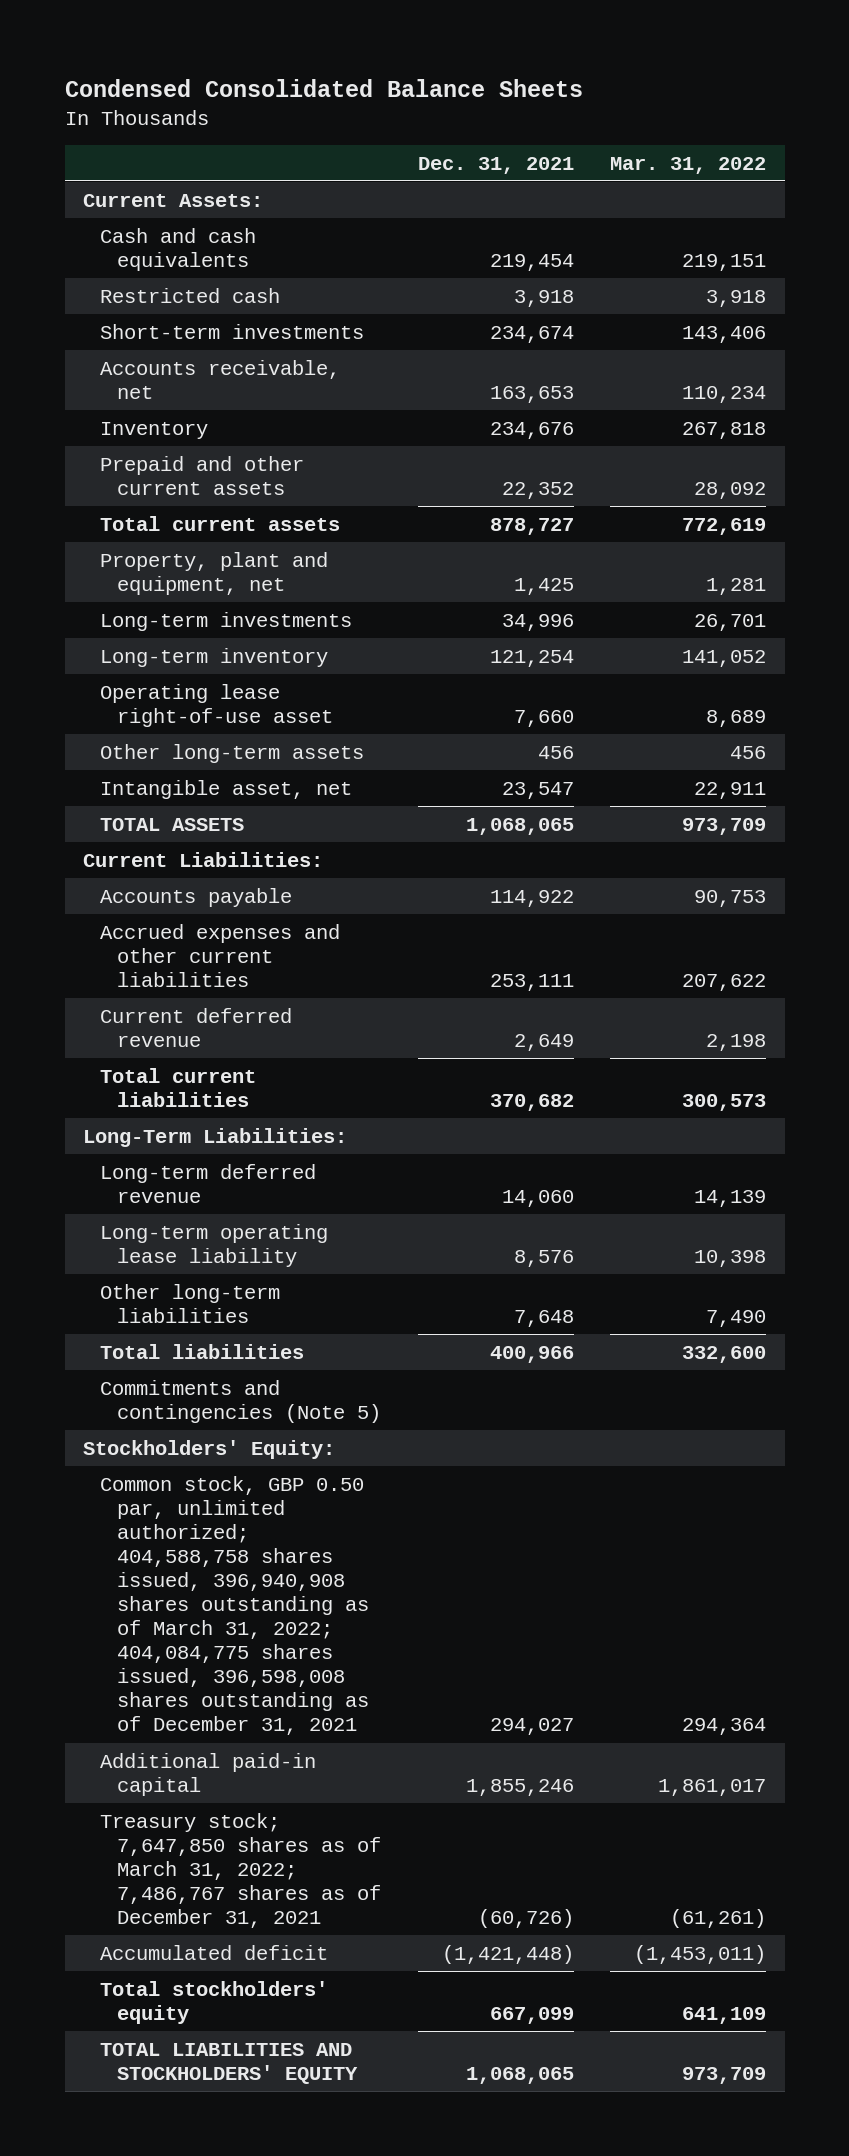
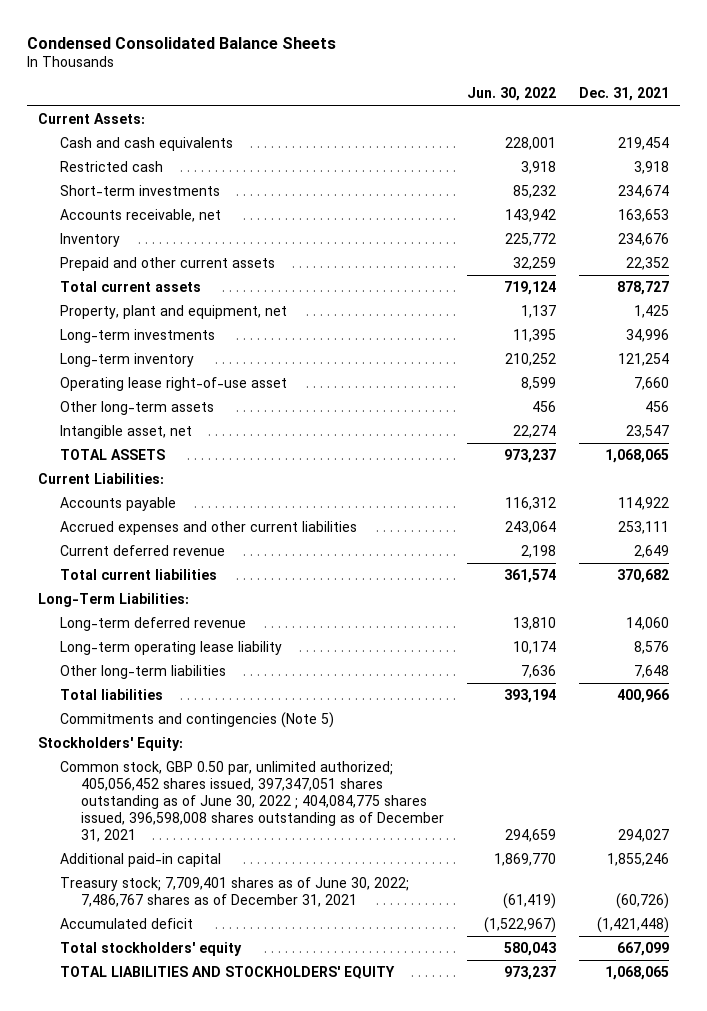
- | Dec. 31, 2021 | Mar. 31, 2022
+ | Jun. 30, 2022 | Dec. 31, 2021
- Common stock, GBP 0.50 par, unlimited authorized; 404,588,758 shares issued, 396,940,908 shares outstanding as of March 31, 2022; 404,084,775 shares issued, 396,598,008 shares outstanding as of December 31, 2021 | 294,027 | 294,364
+ Common stock, GBP 0.50 par, unlimited authorized; 405,056,452 shares issued, 397,347,051 shares outstanding as of June 30, 2022 ; 404,084,775 shares issued, 396,598,008 shares outstanding as of December 31, 2021 | 294,659 | 294,027
- Treasury stock; 7,647,850 shares as of March 31, 2022; 7,486,767 shares as of December 31, 2021 | (60,726) | (61,261)
+ Treasury stock; 7,709,401 shares as of June 30, 2022; 7,486,767 shares as of December 31, 2021 | (61,419) | (60,726)

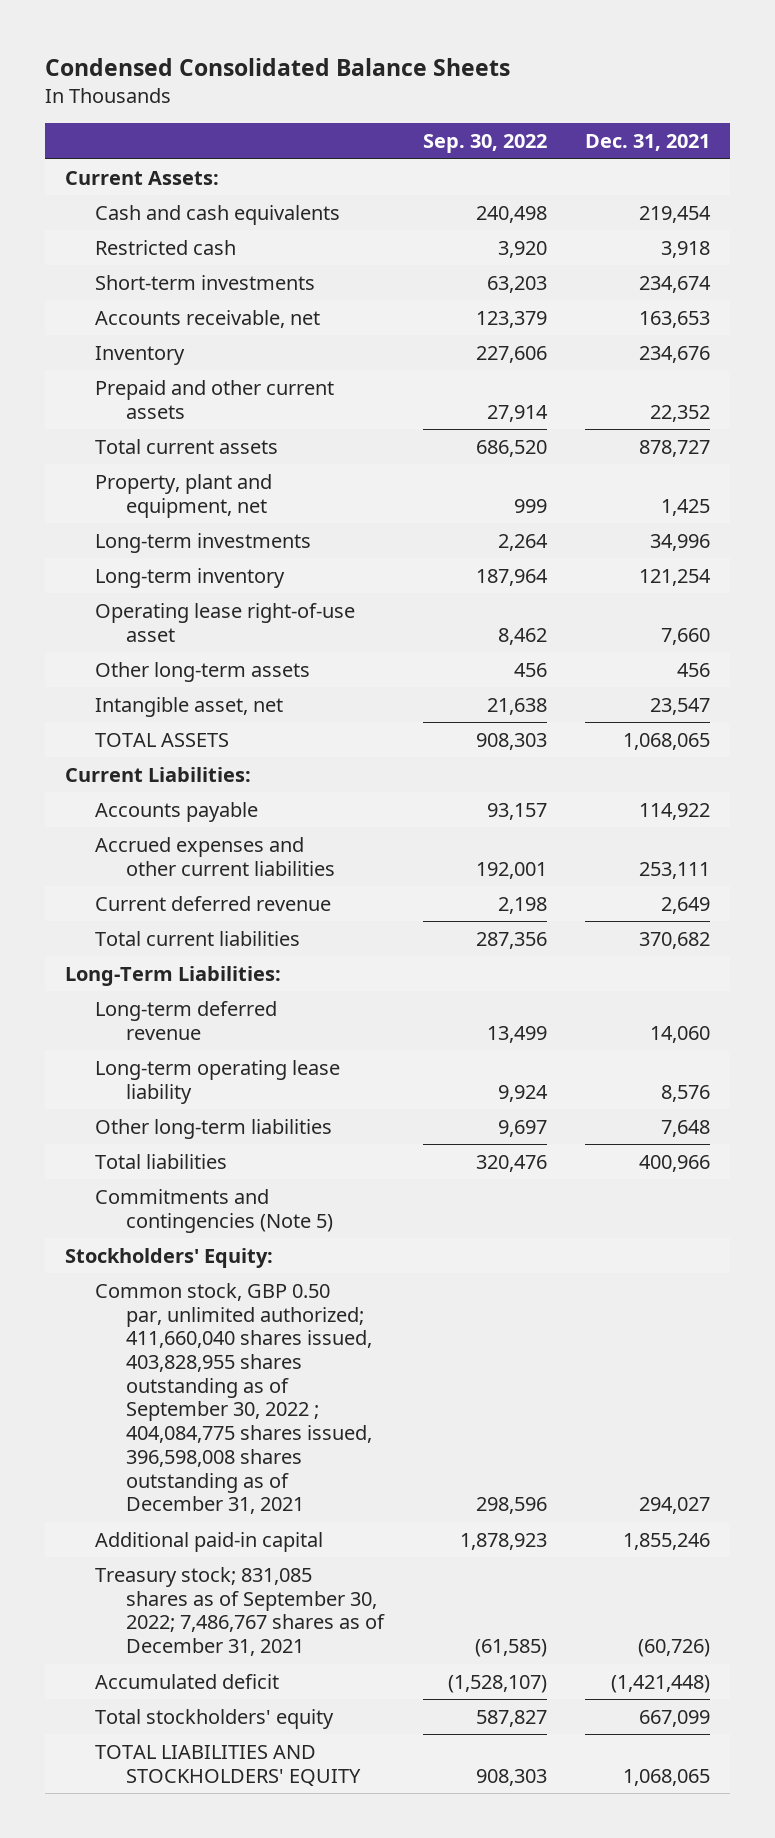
- | Jun. 30, 2022 | Dec. 31, 2021
+ | Sep. 30, 2022 | Dec. 31, 2021
- Common stock, GBP 0.50 par, unlimited authorized; 405,056,452 shares issued, 397,347,051 shares outstanding as of June 30, 2022 ; 404,084,775 shares issued, 396,598,008 shares outstanding as of December 31, 2021 | 294,659 | 294,027
+ Common stock, GBP 0.50 par, unlimited authorized; 411,660,040 shares issued, 403,828,955 shares outstanding as of September 30, 2022 ; 404,084,775 shares issued, 396,598,008 shares outstanding as of December 31, 2021 | 298,596 | 294,027
- Treasury stock; 7,709,401 shares as of June 30, 2022; 7,486,767 shares as of December 31, 2021 | (61,419) | (60,726)
+ Treasury stock; 831,085 shares as of September 30, 2022; 7,486,767 shares as of December 31, 2021 | (61,585) | (60,726)

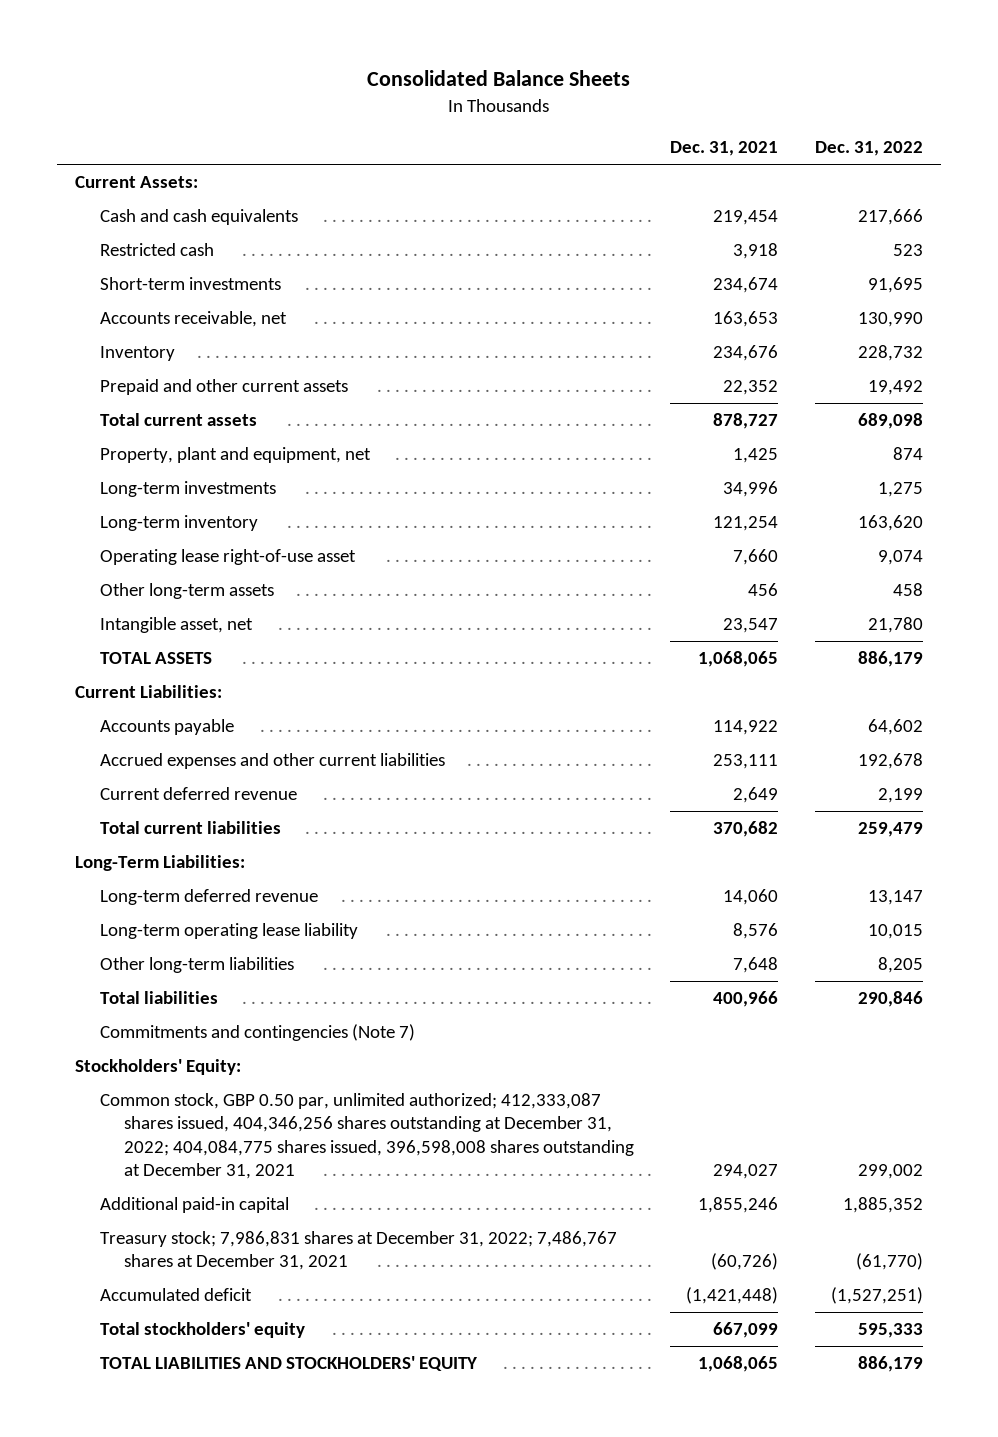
- Condensed Consolidated Balance Sheets
+ Consolidated Balance Sheets
- | Sep. 30, 2022 | Dec. 31, 2021
+ | Dec. 31, 2021 | Dec. 31, 2022
- Commitments and contingencies (Note 5)
+ Commitments and contingencies (Note 7)
- Common stock, GBP 0.50 par, unlimited authorized; 411,660,040 shares issued, 403,828,955 shares outstanding as of September 30, 2022 ; 404,084,775 shares issued, 396,598,008 shares outstanding as of December 31, 2021 | 298,596 | 294,027
+ Common stock, GBP 0.50 par, unlimited authorized; 412,333,087 shares issued, 404,346,256 shares outstanding at December 31, 2022; 404,084,775 shares issued, 396,598,008 shares outstanding at December 31, 2021 | 294,027 | 299,002
- Treasury stock; 831,085 shares as of September 30, 2022; 7,486,767 shares as of December 31, 2021 | (61,585) | (60,726)
+ Treasury stock; 7,986,831 shares at December 31, 2022; 7,486,767 shares at December 31, 2021 | (60,726) | (61,770)

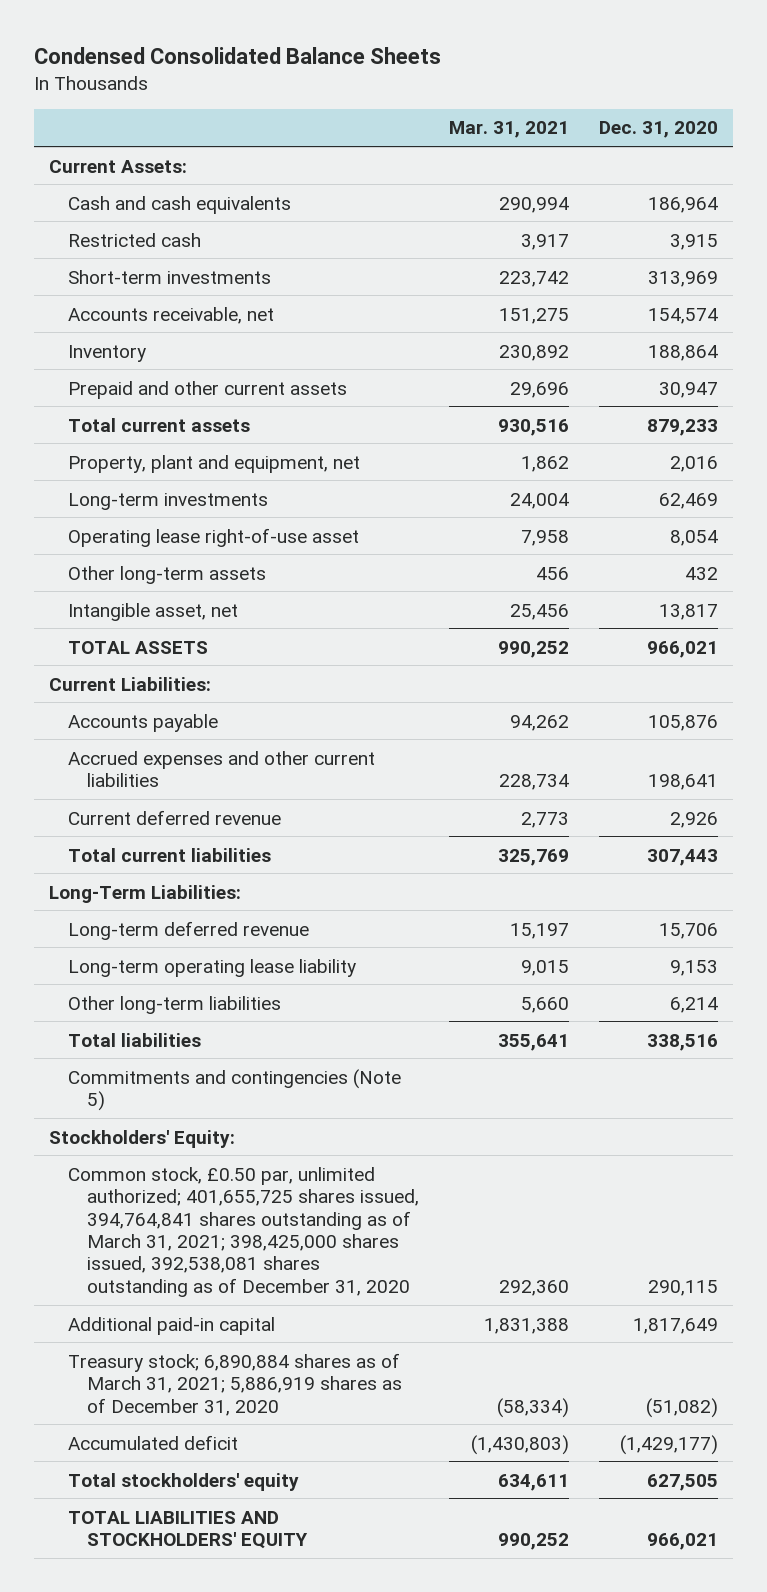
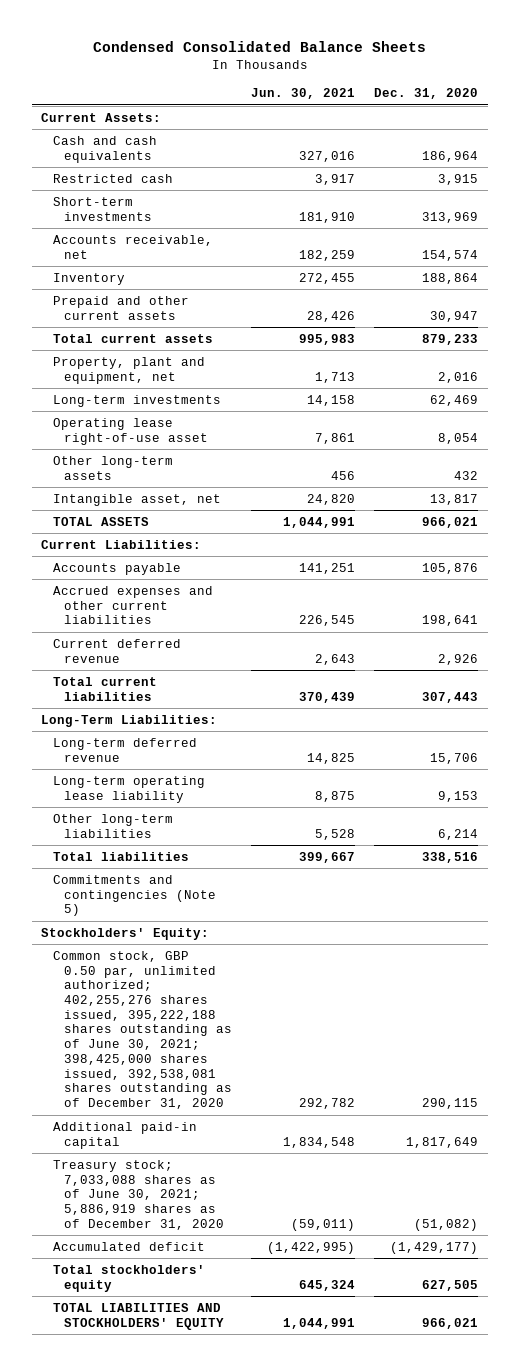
- | Mar. 31, 2021 | Dec. 31, 2020
+ | Jun. 30, 2021 | Dec. 31, 2020
- Common stock, £0.50 par, unlimited authorized; 401,655,725 shares issued, 394,764,841 shares outstanding as of March 31, 2021; 398,425,000 shares issued, 392,538,081 shares outstanding as of December 31, 2020 | 292,360 | 290,115
+ Common stock, GBP 0.50 par, unlimited authorized; 402,255,276 shares issued, 395,222,188 shares outstanding as of June 30, 2021; 398,425,000 shares issued, 392,538,081 shares outstanding as of December 31, 2020 | 292,782 | 290,115
- Treasury stock; 6,890,884 shares as of March 31, 2021; 5,886,919 shares as of December 31, 2020 | (58,334) | (51,082)
+ Treasury stock; 7,033,088 shares as of June 30, 2021; 5,886,919 shares as of December 31, 2020 | (59,011) | (51,082)

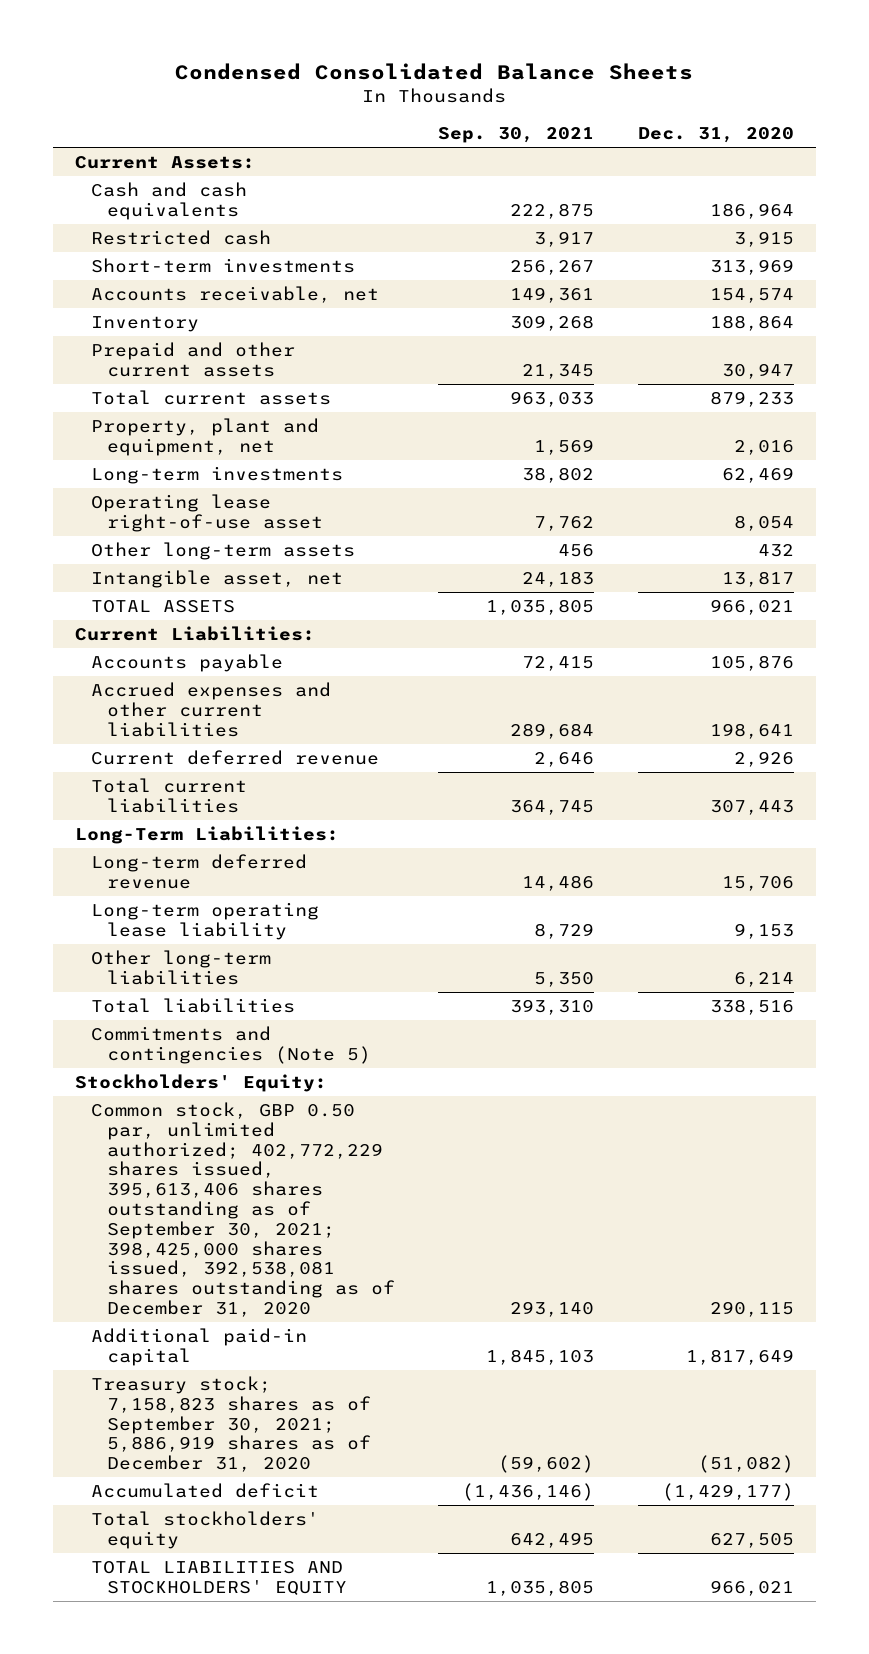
- | Jun. 30, 2021 | Dec. 31, 2020
+ | Sep. 30, 2021 | Dec. 31, 2020
- Common stock, GBP 0.50 par, unlimited authorized; 402,255,276 shares issued, 395,222,188 shares outstanding as of June 30, 2021; 398,425,000 shares issued, 392,538,081 shares outstanding as of December 31, 2020 | 292,782 | 290,115
+ Common stock, GBP 0.50 par, unlimited authorized; 402,772,229 shares issued, 395,613,406 shares outstanding as of September 30, 2021; 398,425,000 shares issued, 392,538,081 shares outstanding as of December 31, 2020 | 293,140 | 290,115
- Treasury stock; 7,033,088 shares as of June 30, 2021; 5,886,919 shares as of December 31, 2020 | (59,011) | (51,082)
+ Treasury stock; 7,158,823 shares as of September 30, 2021; 5,886,919 shares as of December 31, 2020 | (59,602) | (51,082)

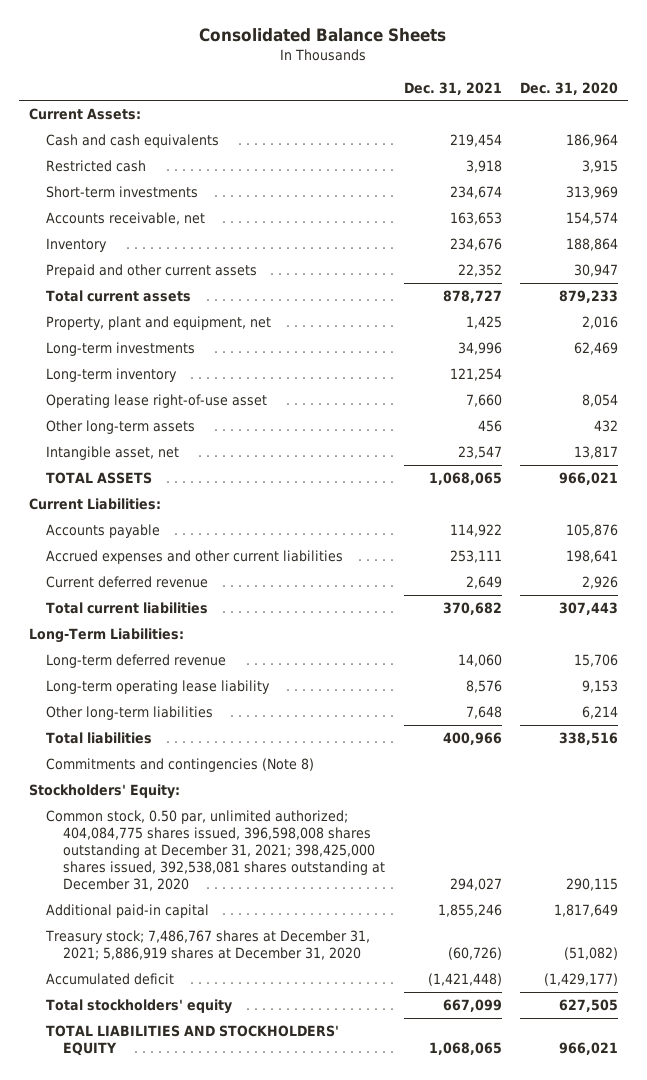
- Condensed Consolidated Balance Sheets
+ Consolidated Balance Sheets
- | Sep. 30, 2021 | Dec. 31, 2020
+ | Dec. 31, 2021 | Dec. 31, 2020
+ Long-term inventory | 121,254 |
- Commitments and contingencies (Note 5)
+ Commitments and contingencies (Note 8)
- Common stock, GBP 0.50 par, unlimited authorized; 402,772,229 shares issued, 395,613,406 shares outstanding as of September 30, 2021; 398,425,000 shares issued, 392,538,081 shares outstanding as of December 31, 2020 | 293,140 | 290,115
+ Common stock, 0.50 par, unlimited authorized; 404,084,775 shares issued, 396,598,008 shares outstanding at December 31, 2021; 398,425,000 shares issued, 392,538,081 shares outstanding at December 31, 2020 | 294,027 | 290,115
- Treasury stock; 7,158,823 shares as of September 30, 2021; 5,886,919 shares as of December 31, 2020 | (59,602) | (51,082)
+ Treasury stock; 7,486,767 shares at December 31, 2021; 5,886,919 shares at December 31, 2020 | (60,726) | (51,082)

